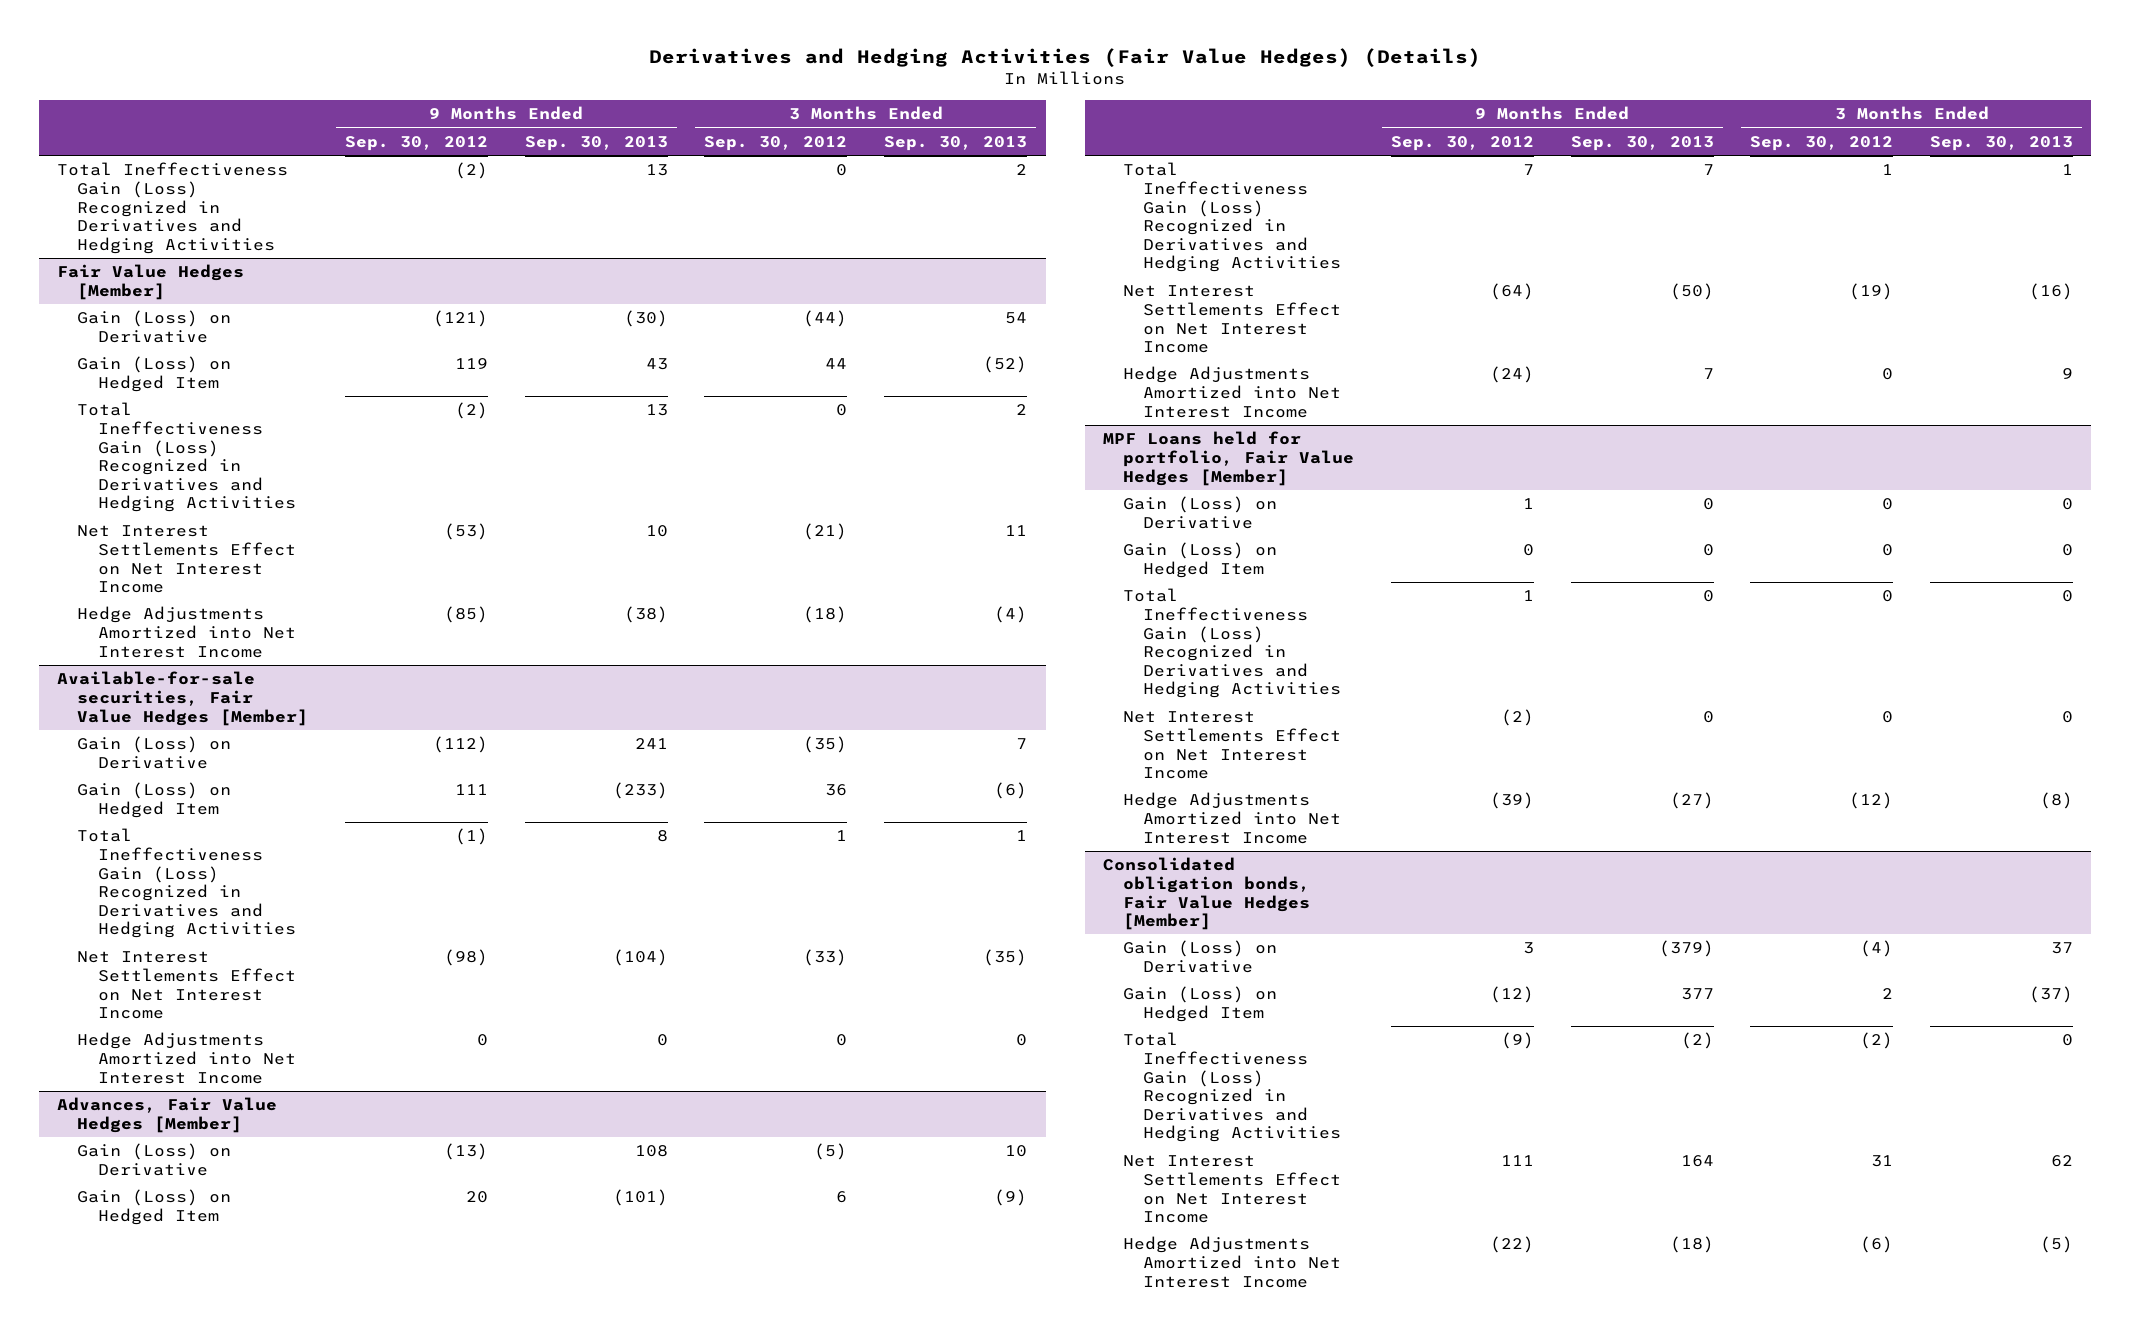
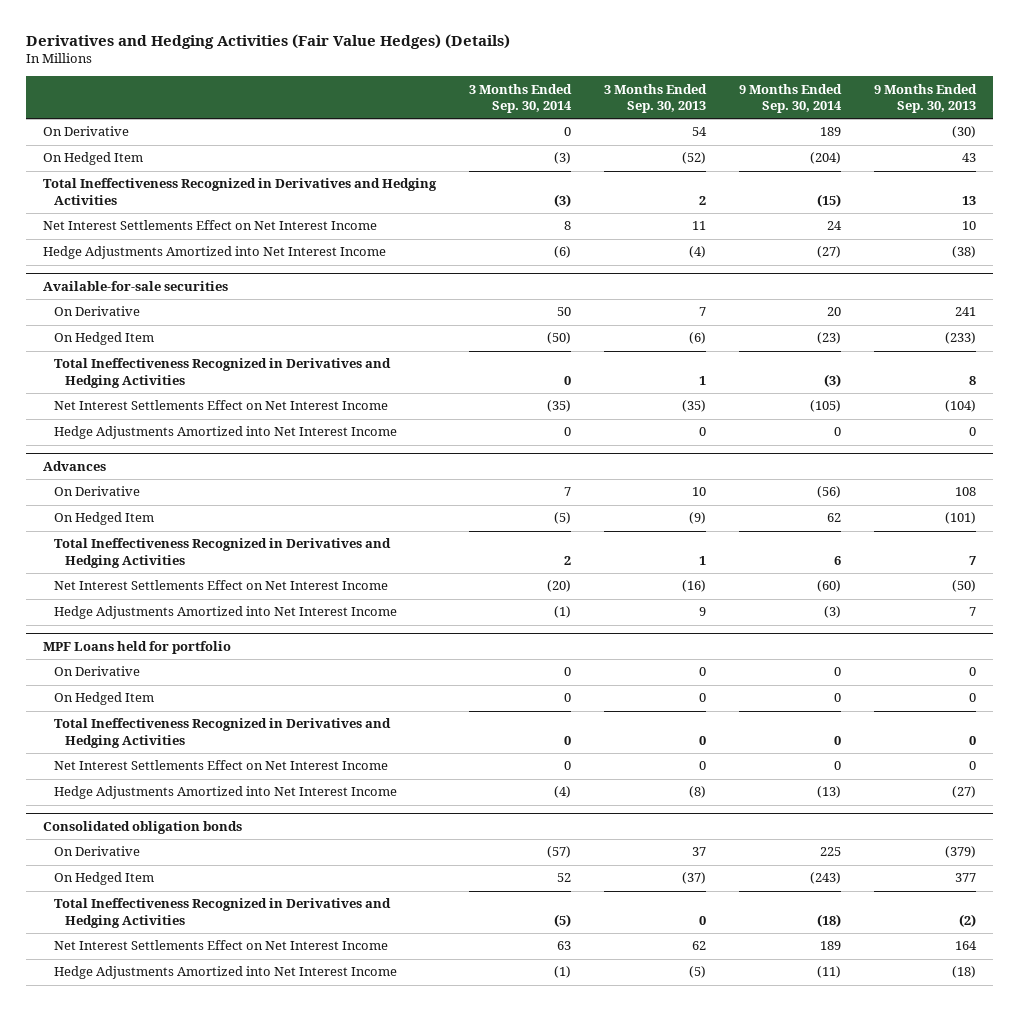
- | 9 Months Ended Sep. 30, 2012 | 9 Months Ended Sep. 30, 2013 | 3 Months Ended Sep. 30, 2012 | 3 Months Ended Sep. 30, 2013
+ | 3 Months Ended Sep. 30, 2014 | 3 Months Ended Sep. 30, 2013 | 9 Months Ended Sep. 30, 2014 | 9 Months Ended Sep. 30, 2013
- Total Ineffectiveness Gain (Loss) Recognized in Derivatives and Hedging Activities | (2) | 13 | 0 | 2
- Fair Value Hedges [Member]
- Gain (Loss) on Derivative | (121) | (30) | (44) | 54
- Gain (Loss) on Hedged Item | 119 | 43 | 44 | (52)
- Total Ineffectiveness Gain (Loss) Recognized in Derivatives and Hedging Activities | (2) | 13 | 0 | 2
+ On Derivative | 0 | 54 | 189 | (30)
+ On Hedged Item | (3) | (52) | (204) | 43
+ Total Ineffectiveness Recognized in Derivatives and Hedging Activities | (3) | 2 | (15) | 13
- Available-for-sale securities, Fair Value Hedges [Member]
- Gain (Loss) on Derivative | (112) | 241 | (35) | 7
- Gain (Loss) on Hedged Item | 111 | (233) | 36 | (6)
- Total Ineffectiveness Gain (Loss) Recognized in Derivatives and Hedging Activities | (1) | 8 | 1 | 1
+ Available-for-sale securities
+ On Derivative | 50 | 7 | 20 | 241
+ On Hedged Item | (50) | (6) | (23) | (233)
+ Total Ineffectiveness Recognized in Derivatives and Hedging Activities | 0 | 1 | (3) | 8
- Advances, Fair Value Hedges [Member]
- Gain (Loss) on Derivative | (13) | 108 | (5) | 10
- Gain (Loss) on Hedged Item | 20 | (101) | 6 | (9)
- Total Ineffectiveness Gain (Loss) Recognized in Derivatives and Hedging Activities | 7 | 7 | 1 | 1
+ Advances
+ On Derivative | 7 | 10 | (56) | 108
+ On Hedged Item | (5) | (9) | 62 | (101)
+ Total Ineffectiveness Recognized in Derivatives and Hedging Activities | 2 | 1 | 6 | 7
- MPF Loans held for portfolio, Fair Value Hedges [Member]
- Gain (Loss) on Derivative | 1 | 0 | 0 | 0
- Gain (Loss) on Hedged Item | 0 | 0 | 0 | 0
- Total Ineffectiveness Gain (Loss) Recognized in Derivatives and Hedging Activities | 1 | 0 | 0 | 0
+ MPF Loans held for portfolio
+ On Derivative | 0 | 0 | 0 | 0
+ On Hedged Item | 0 | 0 | 0 | 0
+ Total Ineffectiveness Recognized in Derivatives and Hedging Activities | 0 | 0 | 0 | 0
- Consolidated obligation bonds, Fair Value Hedges [Member]
- Gain (Loss) on Derivative | 3 | (379) | (4) | 37
- Gain (Loss) on Hedged Item | (12) | 377 | 2 | (37)
- Total Ineffectiveness Gain (Loss) Recognized in Derivatives and Hedging Activities | (9) | (2) | (2) | 0
+ Consolidated obligation bonds
+ On Derivative | (57) | 37 | 225 | (379)
+ On Hedged Item | 52 | (37) | (243) | 377
+ Total Ineffectiveness Recognized in Derivatives and Hedging Activities | (5) | 0 | (18) | (2)

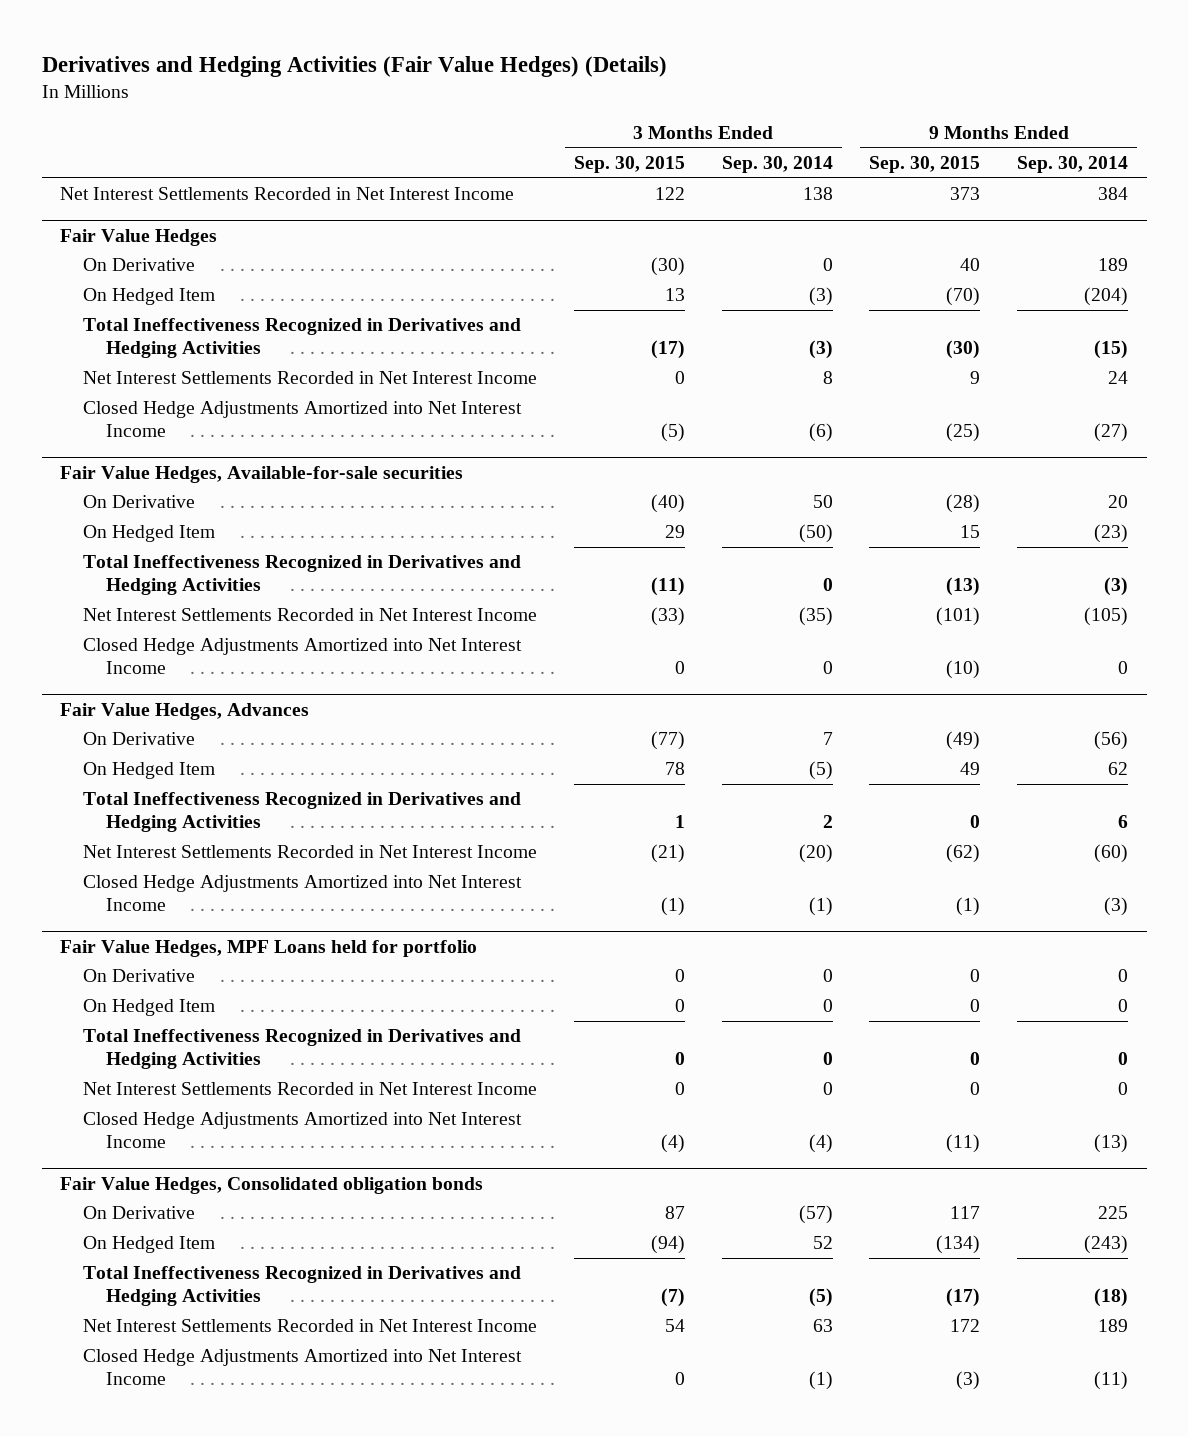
- | 3 Months Ended Sep. 30, 2014 | 3 Months Ended Sep. 30, 2013 | 9 Months Ended Sep. 30, 2014 | 9 Months Ended Sep. 30, 2013
+ | 3 Months Ended Sep. 30, 2015 | 3 Months Ended Sep. 30, 2014 | 9 Months Ended Sep. 30, 2015 | 9 Months Ended Sep. 30, 2014
+ Net Interest Settlements Recorded in Net Interest Income | 122 | 138 | 373 | 384
+ Fair Value Hedges
- Net Interest Settlements Effect on Net Interest Income | 8 | 11 | 24 | 10
- Hedge Adjustments Amortized into Net Interest Income | (6) | (4) | (27) | (38)
- Available-for-sale securities
+ Net Interest Settlements Recorded in Net Interest Income | 0 | 8 | 9 | 24
+ Closed Hedge Adjustments Amortized into Net Interest Income | (5) | (6) | (25) | (27)
+ Fair Value Hedges, Available-for-sale securities
- Net Interest Settlements Effect on Net Interest Income | (35) | (35) | (105) | (104)
- Hedge Adjustments Amortized into Net Interest Income | 0 | 0 | 0 | 0
- Advances
+ Net Interest Settlements Recorded in Net Interest Income | (33) | (35) | (101) | (105)
+ Closed Hedge Adjustments Amortized into Net Interest Income | 0 | 0 | (10) | 0
+ Fair Value Hedges, Advances
- Net Interest Settlements Effect on Net Interest Income | (20) | (16) | (60) | (50)
- Hedge Adjustments Amortized into Net Interest Income | (1) | 9 | (3) | 7
- MPF Loans held for portfolio
+ Net Interest Settlements Recorded in Net Interest Income | (21) | (20) | (62) | (60)
+ Closed Hedge Adjustments Amortized into Net Interest Income | (1) | (1) | (1) | (3)
+ Fair Value Hedges, MPF Loans held for portfolio
- Net Interest Settlements Effect on Net Interest Income | 0 | 0 | 0 | 0
- Hedge Adjustments Amortized into Net Interest Income | (4) | (8) | (13) | (27)
- Consolidated obligation bonds
+ Net Interest Settlements Recorded in Net Interest Income | 0 | 0 | 0 | 0
+ Closed Hedge Adjustments Amortized into Net Interest Income | (4) | (4) | (11) | (13)
+ Fair Value Hedges, Consolidated obligation bonds
- Net Interest Settlements Effect on Net Interest Income | 63 | 62 | 189 | 164
- Hedge Adjustments Amortized into Net Interest Income | (1) | (5) | (11) | (18)
+ Net Interest Settlements Recorded in Net Interest Income | 54 | 63 | 172 | 189
+ Closed Hedge Adjustments Amortized into Net Interest Income | 0 | (1) | (3) | (11)

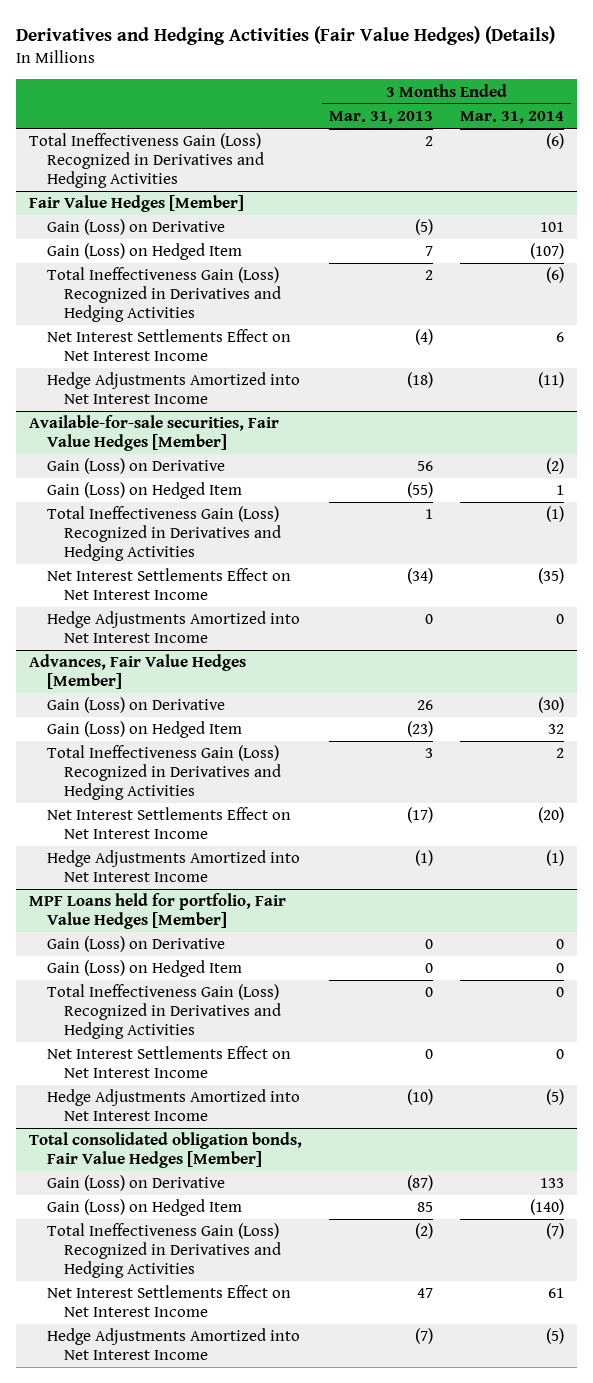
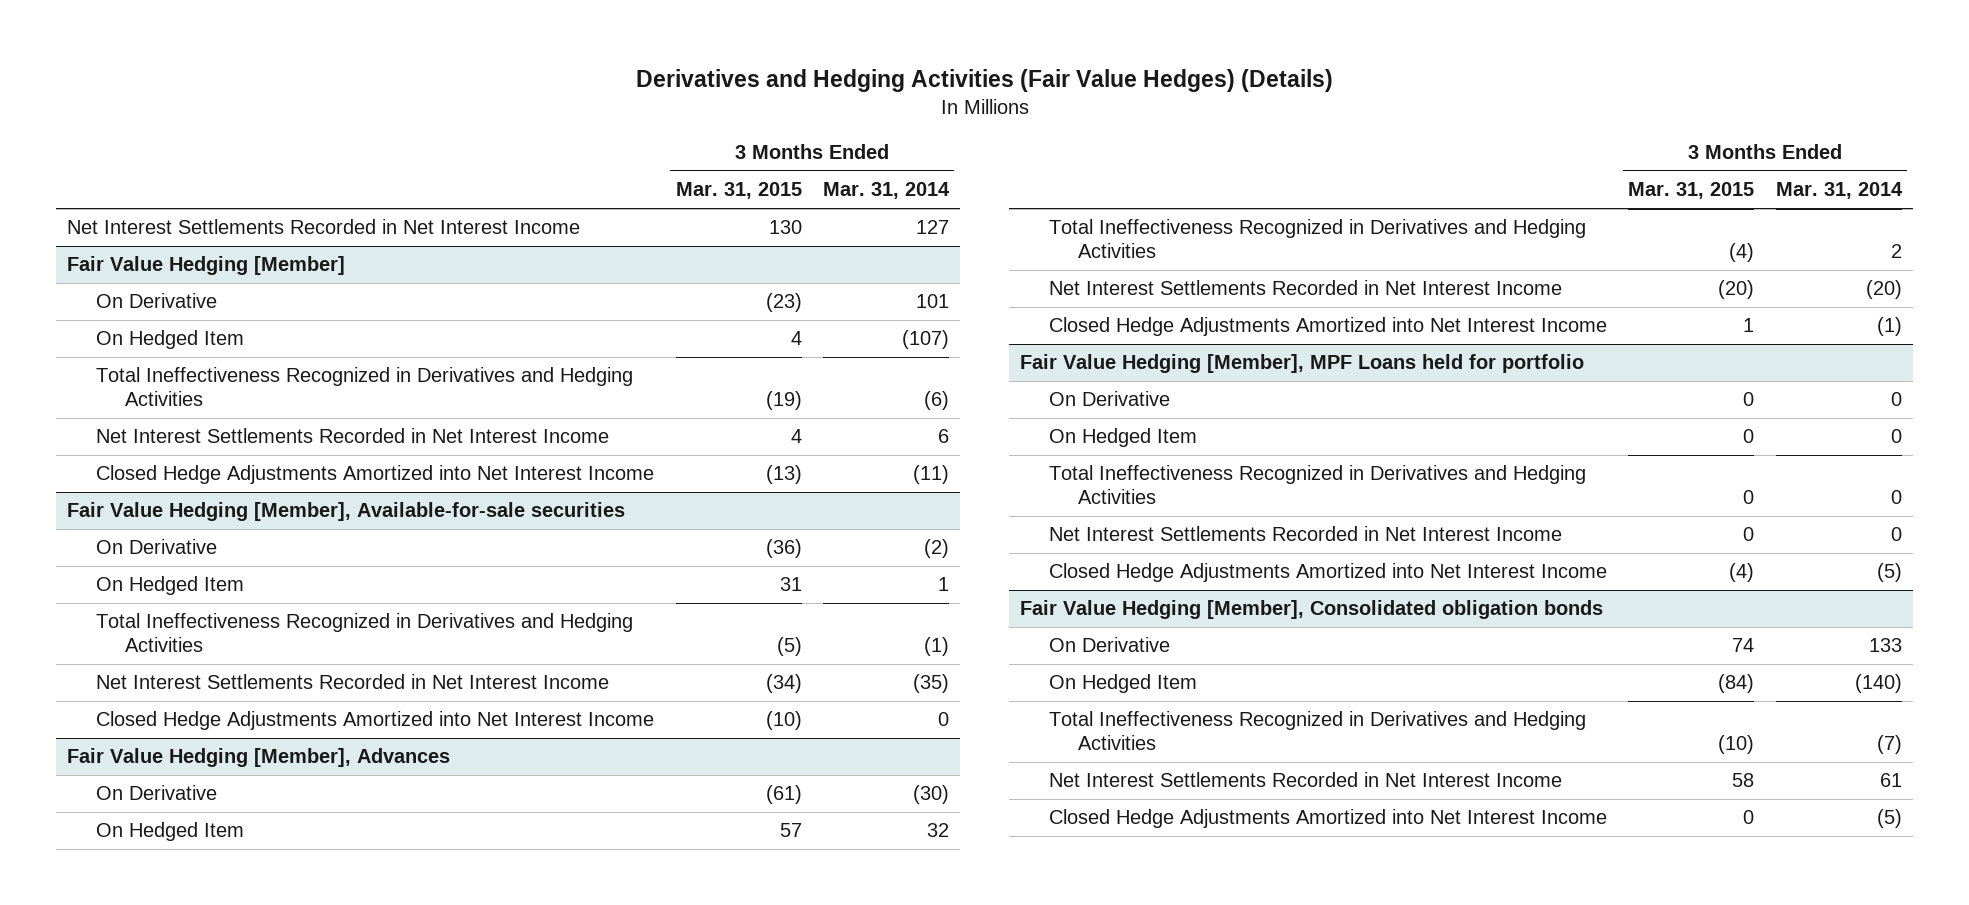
- | 3 Months Ended Mar. 31, 2013 | 3 Months Ended Mar. 31, 2014
+ | 3 Months Ended Mar. 31, 2015 | 3 Months Ended Mar. 31, 2014
- Total Ineffectiveness Gain (Loss) Recognized in Derivatives and Hedging Activities | 2 | (6)
- Fair Value Hedges [Member]
- Gain (Loss) on Derivative | (5) | 101
- Gain (Loss) on Hedged Item | 7 | (107)
- Total Ineffectiveness Gain (Loss) Recognized in Derivatives and Hedging Activities | 2 | (6)
- Net Interest Settlements Effect on Net Interest Income | (4) | 6
- Hedge Adjustments Amortized into Net Interest Income | (18) | (11)
- Available-for-sale securities, Fair Value Hedges [Member]
- Gain (Loss) on Derivative | 56 | (2)
- Gain (Loss) on Hedged Item | (55) | 1
- Total Ineffectiveness Gain (Loss) Recognized in Derivatives and Hedging Activities | 1 | (1)
- Net Interest Settlements Effect on Net Interest Income | (34) | (35)
- Hedge Adjustments Amortized into Net Interest Income | 0 | 0
- Advances, Fair Value Hedges [Member]
- Gain (Loss) on Derivative | 26 | (30)
- Gain (Loss) on Hedged Item | (23) | 32
- Total Ineffectiveness Gain (Loss) Recognized in Derivatives and Hedging Activities | 3 | 2
- Net Interest Settlements Effect on Net Interest Income | (17) | (20)
- Hedge Adjustments Amortized into Net Interest Income | (1) | (1)
- MPF Loans held for portfolio, Fair Value Hedges [Member]
- Gain (Loss) on Derivative | 0 | 0
- Gain (Loss) on Hedged Item | 0 | 0
- Total Ineffectiveness Gain (Loss) Recognized in Derivatives and Hedging Activities | 0 | 0
- Net Interest Settlements Effect on Net Interest Income | 0 | 0
- Hedge Adjustments Amortized into Net Interest Income | (10) | (5)
- Total consolidated obligation bonds, Fair Value Hedges [Member]
- Gain (Loss) on Derivative | (87) | 133
- Gain (Loss) on Hedged Item | 85 | (140)
- Total Ineffectiveness Gain (Loss) Recognized in Derivatives and Hedging Activities | (2) | (7)
- Net Interest Settlements Effect on Net Interest Income | 47 | 61
- Hedge Adjustments Amortized into Net Interest Income | (7) | (5)
+ Net Interest Settlements Recorded in Net Interest Income | 130 | 127
+ Fair Value Hedging [Member]
+ On Derivative | (23) | 101
+ On Hedged Item | 4 | (107)
+ Total Ineffectiveness Recognized in Derivatives and Hedging Activities | (19) | (6)
+ Net Interest Settlements Recorded in Net Interest Income | 4 | 6
+ Closed Hedge Adjustments Amortized into Net Interest Income | (13) | (11)
+ Fair Value Hedging [Member], Available-for-sale securities
+ On Derivative | (36) | (2)
+ On Hedged Item | 31 | 1
+ Total Ineffectiveness Recognized in Derivatives and Hedging Activities | (5) | (1)
+ Net Interest Settlements Recorded in Net Interest Income | (34) | (35)
+ Closed Hedge Adjustments Amortized into Net Interest Income | (10) | 0
+ Fair Value Hedging [Member], Advances
+ On Derivative | (61) | (30)
+ On Hedged Item | 57 | 32
+ Total Ineffectiveness Recognized in Derivatives and Hedging Activities | (4) | 2
+ Net Interest Settlements Recorded in Net Interest Income | (20) | (20)
+ Closed Hedge Adjustments Amortized into Net Interest Income | 1 | (1)
+ Fair Value Hedging [Member], MPF Loans held for portfolio
+ On Derivative | 0 | 0
+ On Hedged Item | 0 | 0
+ Total Ineffectiveness Recognized in Derivatives and Hedging Activities | 0 | 0
+ Net Interest Settlements Recorded in Net Interest Income | 0 | 0
+ Closed Hedge Adjustments Amortized into Net Interest Income | (4) | (5)
+ Fair Value Hedging [Member], Consolidated obligation bonds
+ On Derivative | 74 | 133
+ On Hedged Item | (84) | (140)
+ Total Ineffectiveness Recognized in Derivatives and Hedging Activities | (10) | (7)
+ Net Interest Settlements Recorded in Net Interest Income | 58 | 61
+ Closed Hedge Adjustments Amortized into Net Interest Income | 0 | (5)

